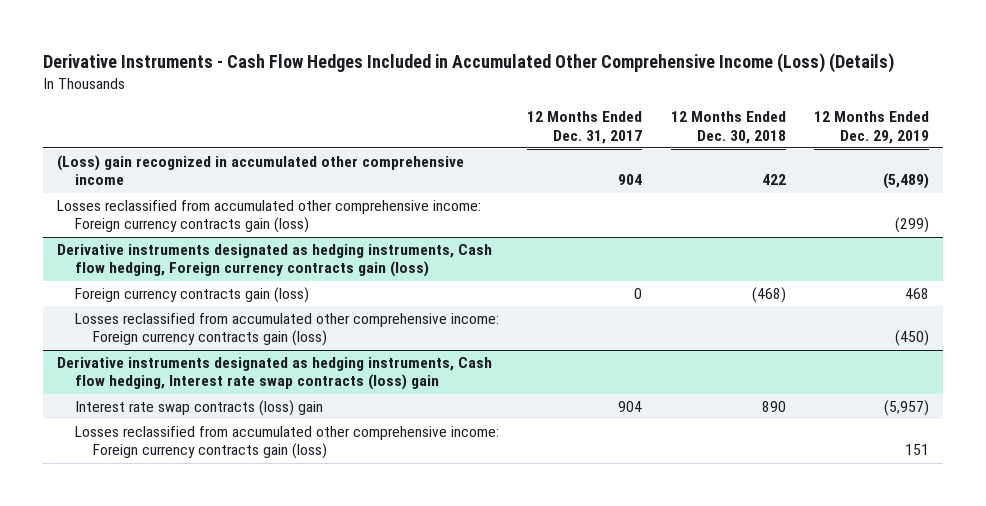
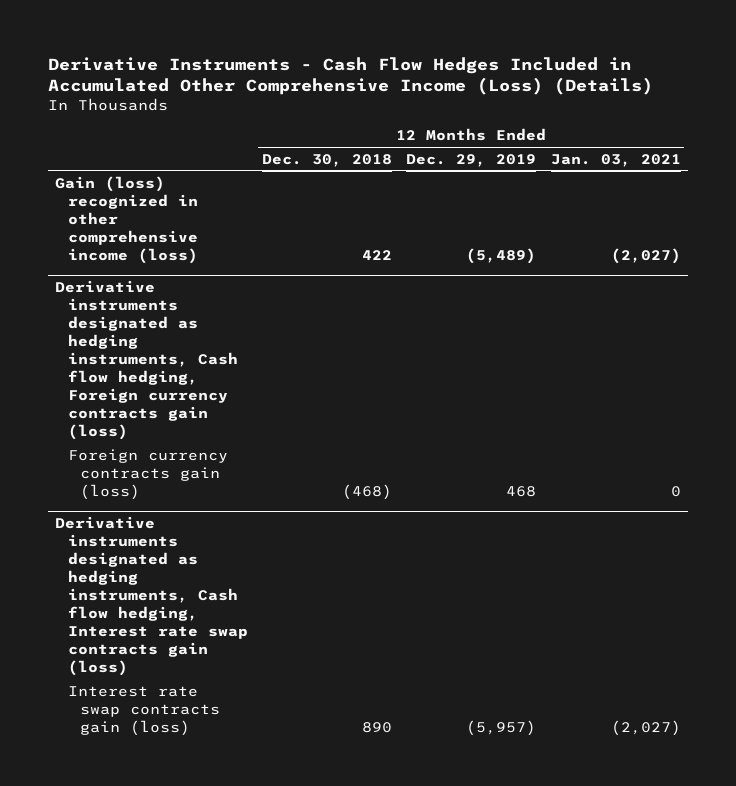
- | 12 Months Ended Dec. 31, 2017 | 12 Months Ended Dec. 30, 2018 | 12 Months Ended Dec. 29, 2019
+ | 12 Months Ended Dec. 30, 2018 | 12 Months Ended Dec. 29, 2019 | 12 Months Ended Jan. 03, 2021
- (Loss) gain recognized in accumulated other comprehensive income | 904 | 422 | (5,489)
- Losses reclassified from accumulated other comprehensive income: Foreign currency contracts gain (loss) | | | (299)
+ Gain (loss) recognized in other comprehensive income (loss) | 422 | (5,489) | (2,027)
@ Derivative instruments designated as hedging instruments, Cash flow hedging, Foreign currency contracts gain (loss)
- Losses reclassified from accumulated other comprehensive income: Foreign currency contracts gain (loss) | | | (450)
- Derivative instruments designated as hedging instruments, Cash flow hedging, Interest rate swap contracts (loss) gain
- Interest rate swap contracts (loss) gain | 904 | 890 | (5,957)
- Losses reclassified from accumulated other comprehensive income: Foreign currency contracts gain (loss) | | | 151
+ Derivative instruments designated as hedging instruments, Cash flow hedging, Interest rate swap contracts gain (loss)
+ Interest rate swap contracts gain (loss) | 890 | (5,957) | (2,027)

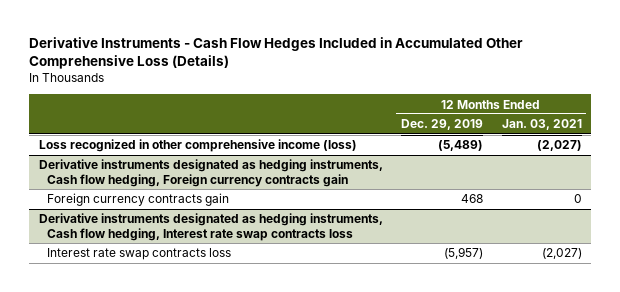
- Derivative Instruments - Cash Flow Hedges Included in Accumulated Other Comprehensive Income (Loss) (Details)
+ Derivative Instruments - Cash Flow Hedges Included in Accumulated Other Comprehensive Loss (Details)
- | 12 Months Ended Dec. 30, 2018 | 12 Months Ended Dec. 29, 2019 | 12 Months Ended Jan. 03, 2021
+ | 12 Months Ended Dec. 29, 2019 | 12 Months Ended Jan. 03, 2021
- Gain (loss) recognized in other comprehensive income (loss) | 422 | (5,489) | (2,027)
- Derivative instruments designated as hedging instruments, Cash flow hedging, Foreign currency contracts gain (loss)
- Foreign currency contracts gain (loss) | (468) | 468 | 0
- Derivative instruments designated as hedging instruments, Cash flow hedging, Interest rate swap contracts gain (loss)
- Interest rate swap contracts gain (loss) | 890 | (5,957) | (2,027)
+ Loss recognized in other comprehensive income (loss) | (5,489) | (2,027)
+ Derivative instruments designated as hedging instruments, Cash flow hedging, Foreign currency contracts gain
+ Foreign currency contracts gain | 468 | 0
+ Derivative instruments designated as hedging instruments, Cash flow hedging, Interest rate swap contracts loss
+ Interest rate swap contracts loss | (5,957) | (2,027)

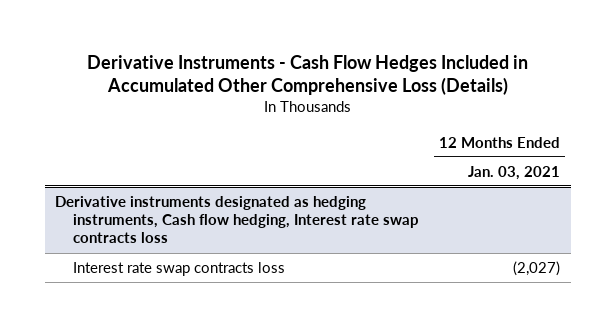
- | 12 Months Ended Dec. 29, 2019 | 12 Months Ended Jan. 03, 2021
+ | 12 Months Ended Jan. 03, 2021
- Loss recognized in other comprehensive income (loss) | (5,489) | (2,027)
- Derivative instruments designated as hedging instruments, Cash flow hedging, Foreign currency contracts gain
- Foreign currency contracts gain | 468 | 0

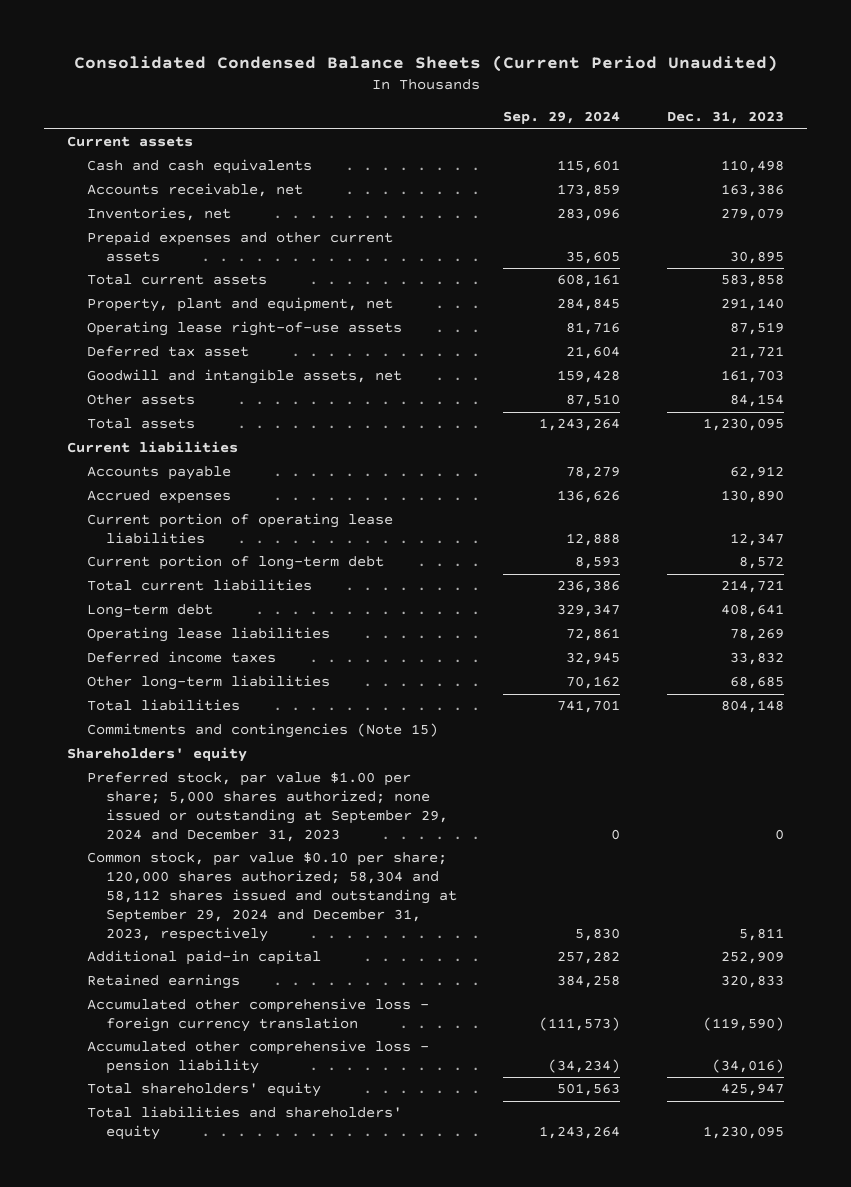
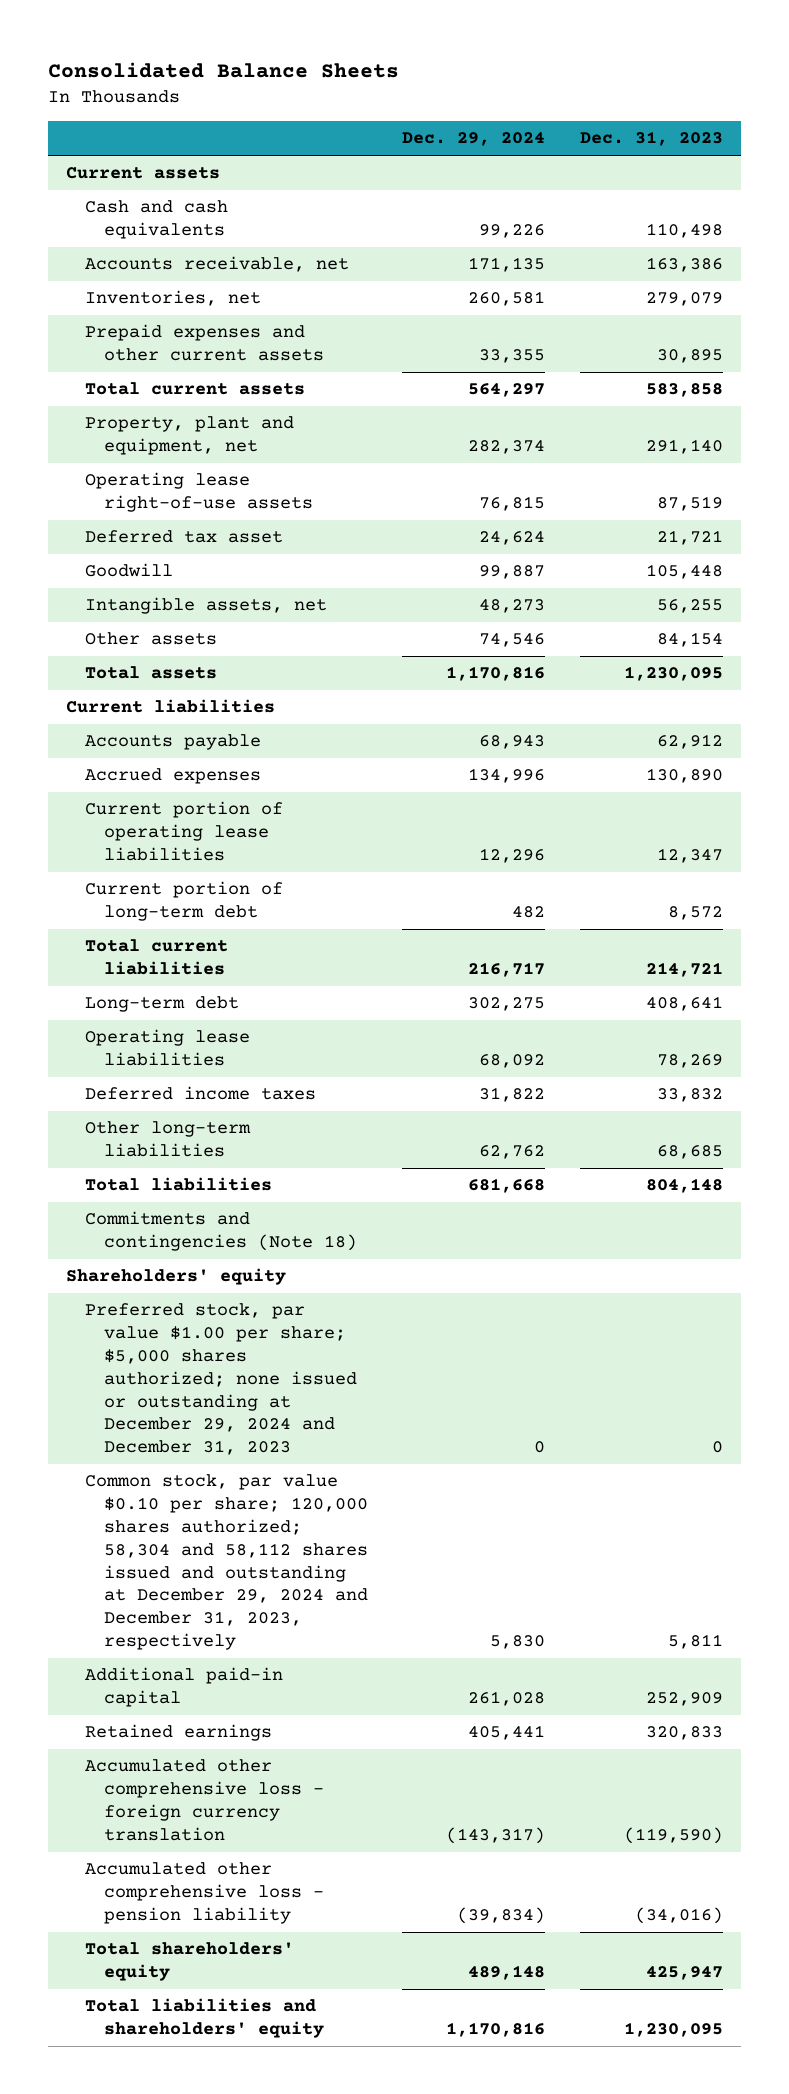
- Consolidated Condensed Balance Sheets (Current Period Unaudited)
+ Consolidated Balance Sheets
- | Sep. 29, 2024 | Dec. 31, 2023
+ | Dec. 29, 2024 | Dec. 31, 2023
- Goodwill and intangible assets, net | 159,428 | 161,703
+ Goodwill | 99,887 | 105,448
+ Intangible assets, net | 48,273 | 56,255
- Commitments and contingencies (Note 15)
+ Commitments and contingencies (Note 18)
- Preferred stock, par value $1.00 per share; 5,000 shares authorized; none issued or outstanding at September 29, 2024 and December 31, 2023 | 0 | 0
- Common stock, par value $0.10 per share; 120,000 shares authorized; 58,304 and 58,112 shares issued and outstanding at September 29, 2024 and December 31, 2023, respectively | 5,830 | 5,811
+ Preferred stock, par value $1.00 per share; $5,000 shares authorized; none issued or outstanding at December 29, 2024 and December 31, 2023 | 0 | 0
+ Common stock, par value $0.10 per share; 120,000 shares authorized; 58,304 and 58,112 shares issued and outstanding at December 29, 2024 and December 31, 2023, respectively | 5,830 | 5,811

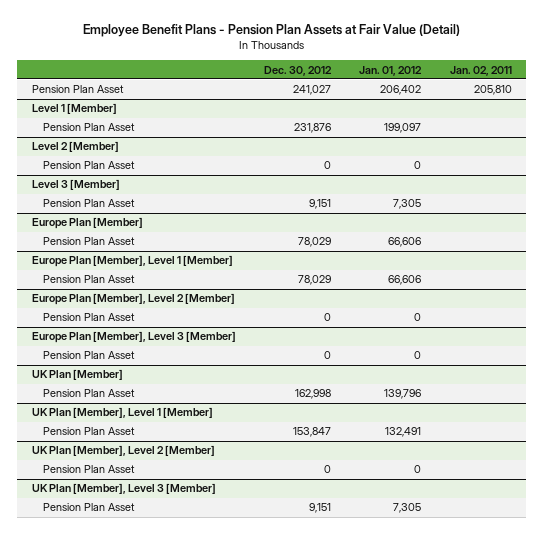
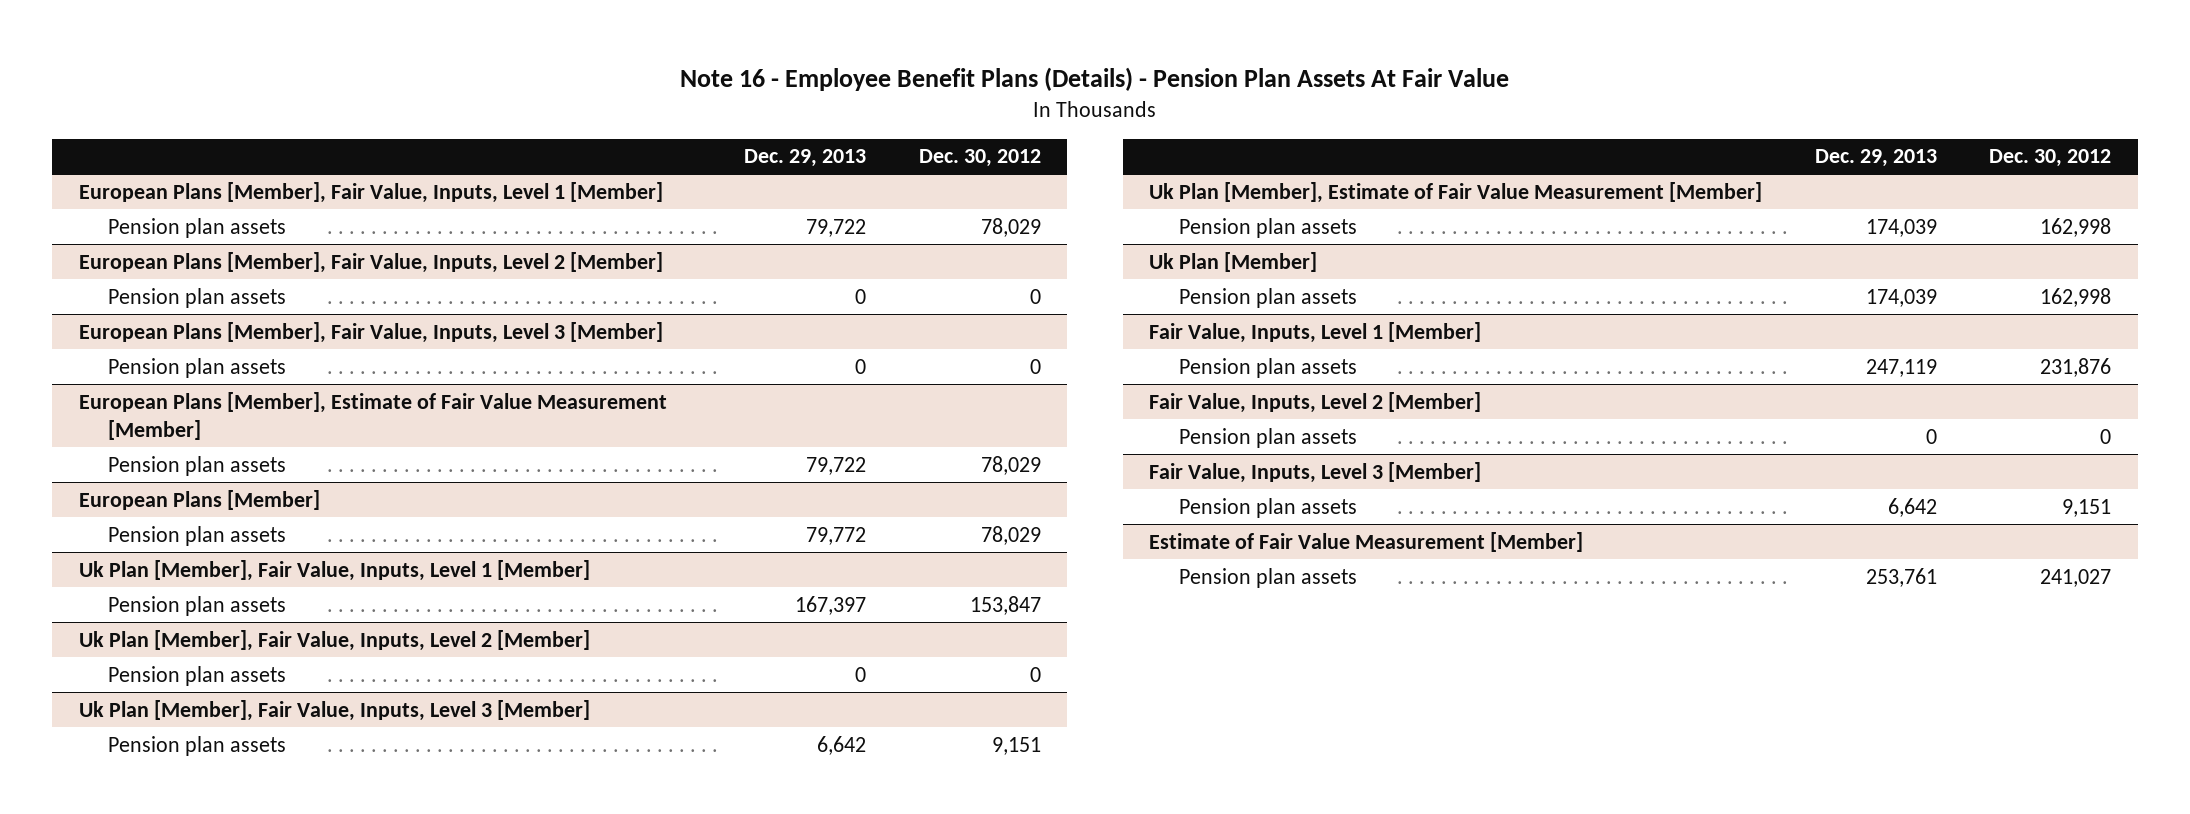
- Employee Benefit Plans - Pension Plan Assets at Fair Value (Detail)
+ Note 16 - Employee Benefit Plans (Details) - Pension Plan Assets At Fair Value
- | Dec. 30, 2012 | Jan. 01, 2012 | Jan. 02, 2011
+ | Dec. 29, 2013 | Dec. 30, 2012
- Pension Plan Asset | 241,027 | 206,402 | 205,810
- Level 1 [Member]
- Pension Plan Asset | 231,876 | 199,097 |
- Level 2 [Member]
- Pension Plan Asset | 0 | 0 |
- Level 3 [Member]
- Pension Plan Asset | 9,151 | 7,305 |
- Europe Plan [Member]
- Pension Plan Asset | 78,029 | 66,606 |
- Europe Plan [Member], Level 1 [Member]
- Pension Plan Asset | 78,029 | 66,606 |
- Europe Plan [Member], Level 2 [Member]
- Pension Plan Asset | 0 | 0 |
- Europe Plan [Member], Level 3 [Member]
- Pension Plan Asset | 0 | 0 |
- UK Plan [Member]
- Pension Plan Asset | 162,998 | 139,796 |
- UK Plan [Member], Level 1 [Member]
- Pension Plan Asset | 153,847 | 132,491 |
- UK Plan [Member], Level 2 [Member]
- Pension Plan Asset | 0 | 0 |
- UK Plan [Member], Level 3 [Member]
- Pension Plan Asset | 9,151 | 7,305 |
+ European Plans [Member], Fair Value, Inputs, Level 1 [Member]
+ Pension plan assets | 79,722 | 78,029
+ European Plans [Member], Fair Value, Inputs, Level 2 [Member]
+ Pension plan assets | 0 | 0
+ European Plans [Member], Fair Value, Inputs, Level 3 [Member]
+ Pension plan assets | 0 | 0
+ European Plans [Member], Estimate of Fair Value Measurement [Member]
+ Pension plan assets | 79,722 | 78,029
+ European Plans [Member]
+ Pension plan assets | 79,772 | 78,029
+ Uk Plan [Member], Fair Value, Inputs, Level 1 [Member]
+ Pension plan assets | 167,397 | 153,847
+ Uk Plan [Member], Fair Value, Inputs, Level 2 [Member]
+ Pension plan assets | 0 | 0
+ Uk Plan [Member], Fair Value, Inputs, Level 3 [Member]
+ Pension plan assets | 6,642 | 9,151
+ Uk Plan [Member], Estimate of Fair Value Measurement [Member]
+ Pension plan assets | 174,039 | 162,998
+ Uk Plan [Member]
+ Pension plan assets | 174,039 | 162,998
+ Fair Value, Inputs, Level 1 [Member]
+ Pension plan assets | 247,119 | 231,876
+ Fair Value, Inputs, Level 2 [Member]
+ Pension plan assets | 0 | 0
+ Fair Value, Inputs, Level 3 [Member]
+ Pension plan assets | 6,642 | 9,151
+ Estimate of Fair Value Measurement [Member]
+ Pension plan assets | 253,761 | 241,027

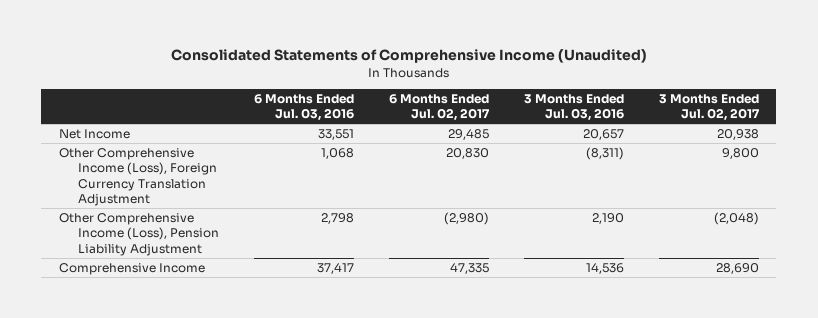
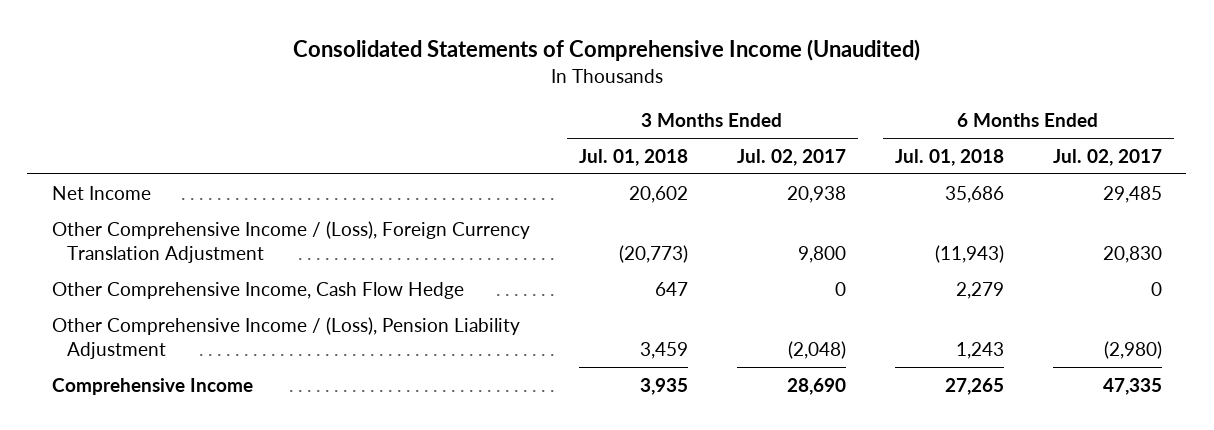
- | 6 Months Ended Jul. 03, 2016 | 6 Months Ended Jul. 02, 2017 | 3 Months Ended Jul. 03, 2016 | 3 Months Ended Jul. 02, 2017
+ | 3 Months Ended Jul. 01, 2018 | 3 Months Ended Jul. 02, 2017 | 6 Months Ended Jul. 01, 2018 | 6 Months Ended Jul. 02, 2017
- Other Comprehensive Income (Loss), Foreign Currency Translation Adjustment | 1,068 | 20,830 | (8,311) | 9,800
- Other Comprehensive Income (Loss), Pension Liability Adjustment | 2,798 | (2,980) | 2,190 | (2,048)
+ Other Comprehensive Income / (Loss), Foreign Currency Translation Adjustment | (20,773) | 9,800 | (11,943) | 20,830
+ Other Comprehensive Income, Cash Flow Hedge | 647 | 0 | 2,279 | 0
+ Other Comprehensive Income / (Loss), Pension Liability Adjustment | 3,459 | (2,048) | 1,243 | (2,980)

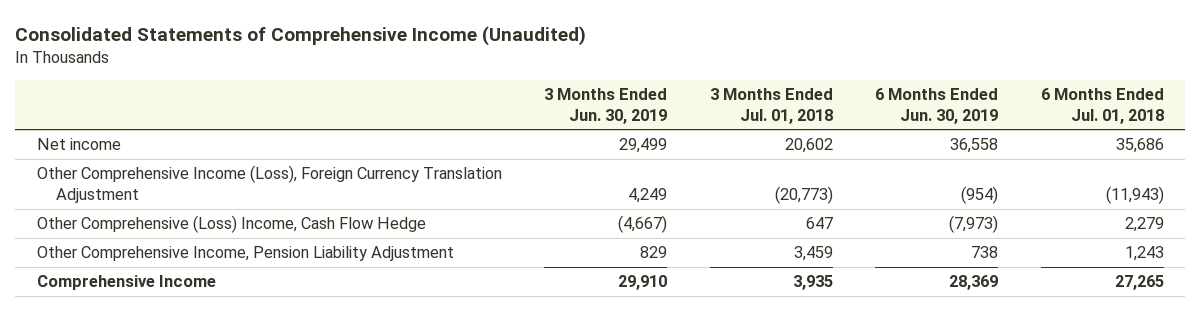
- | 3 Months Ended Jul. 01, 2018 | 3 Months Ended Jul. 02, 2017 | 6 Months Ended Jul. 01, 2018 | 6 Months Ended Jul. 02, 2017
+ | 3 Months Ended Jun. 30, 2019 | 3 Months Ended Jul. 01, 2018 | 6 Months Ended Jun. 30, 2019 | 6 Months Ended Jul. 01, 2018
- Net Income | 20,602 | 20,938 | 35,686 | 29,485
- Other Comprehensive Income / (Loss), Foreign Currency Translation Adjustment | (20,773) | 9,800 | (11,943) | 20,830
- Other Comprehensive Income, Cash Flow Hedge | 647 | 0 | 2,279 | 0
- Other Comprehensive Income / (Loss), Pension Liability Adjustment | 3,459 | (2,048) | 1,243 | (2,980)
+ Net income | 29,499 | 20,602 | 36,558 | 35,686
+ Other Comprehensive Income (Loss), Foreign Currency Translation Adjustment | 4,249 | (20,773) | (954) | (11,943)
+ Other Comprehensive (Loss) Income, Cash Flow Hedge | (4,667) | 647 | (7,973) | 2,279
+ Other Comprehensive Income, Pension Liability Adjustment | 829 | 3,459 | 738 | 1,243

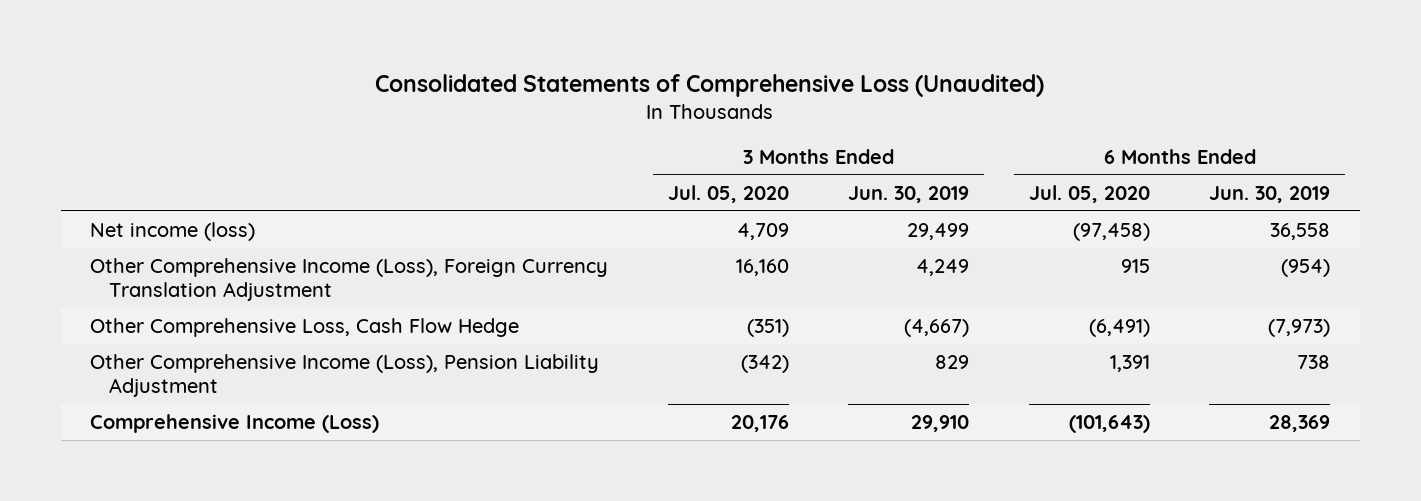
- Consolidated Statements of Comprehensive Income (Unaudited)
+ Consolidated Statements of Comprehensive Loss (Unaudited)
- | 3 Months Ended Jun. 30, 2019 | 3 Months Ended Jul. 01, 2018 | 6 Months Ended Jun. 30, 2019 | 6 Months Ended Jul. 01, 2018
+ | 3 Months Ended Jul. 05, 2020 | 3 Months Ended Jun. 30, 2019 | 6 Months Ended Jul. 05, 2020 | 6 Months Ended Jun. 30, 2019
- Net income | 29,499 | 20,602 | 36,558 | 35,686
+ Net income (loss) | 4,709 | 29,499 | (97,458) | 36,558
- Other Comprehensive (Loss) Income, Cash Flow Hedge | (4,667) | 647 | (7,973) | 2,279
- Other Comprehensive Income, Pension Liability Adjustment | 829 | 3,459 | 738 | 1,243
- Comprehensive Income | 29,910 | 3,935 | 28,369 | 27,265
+ Other Comprehensive Loss, Cash Flow Hedge | (351) | (4,667) | (6,491) | (7,973)
+ Other Comprehensive Income (Loss), Pension Liability Adjustment | (342) | 829 | 1,391 | 738
+ Comprehensive Income (Loss) | 20,176 | 29,910 | (101,643) | 28,369

